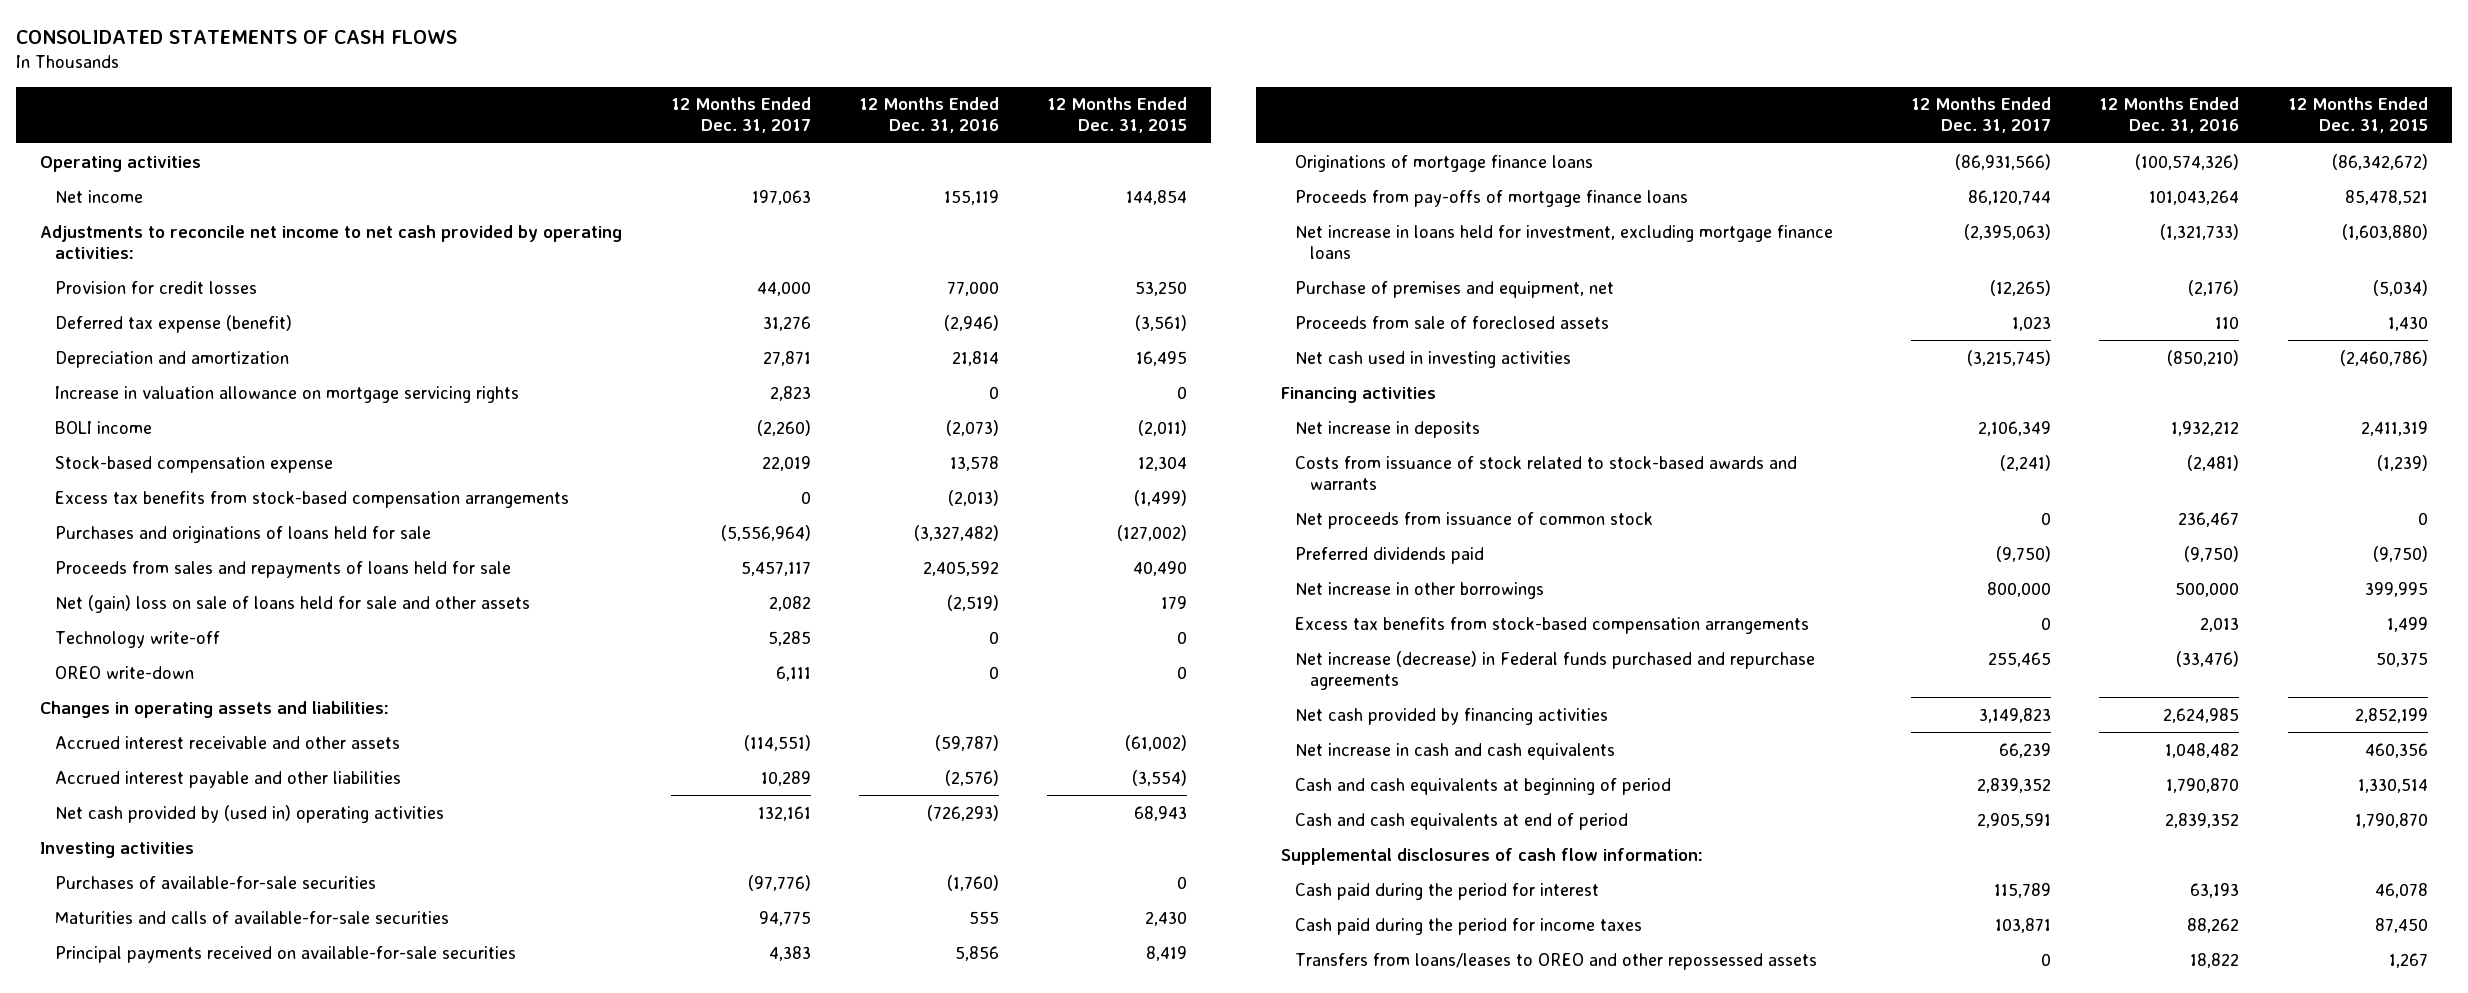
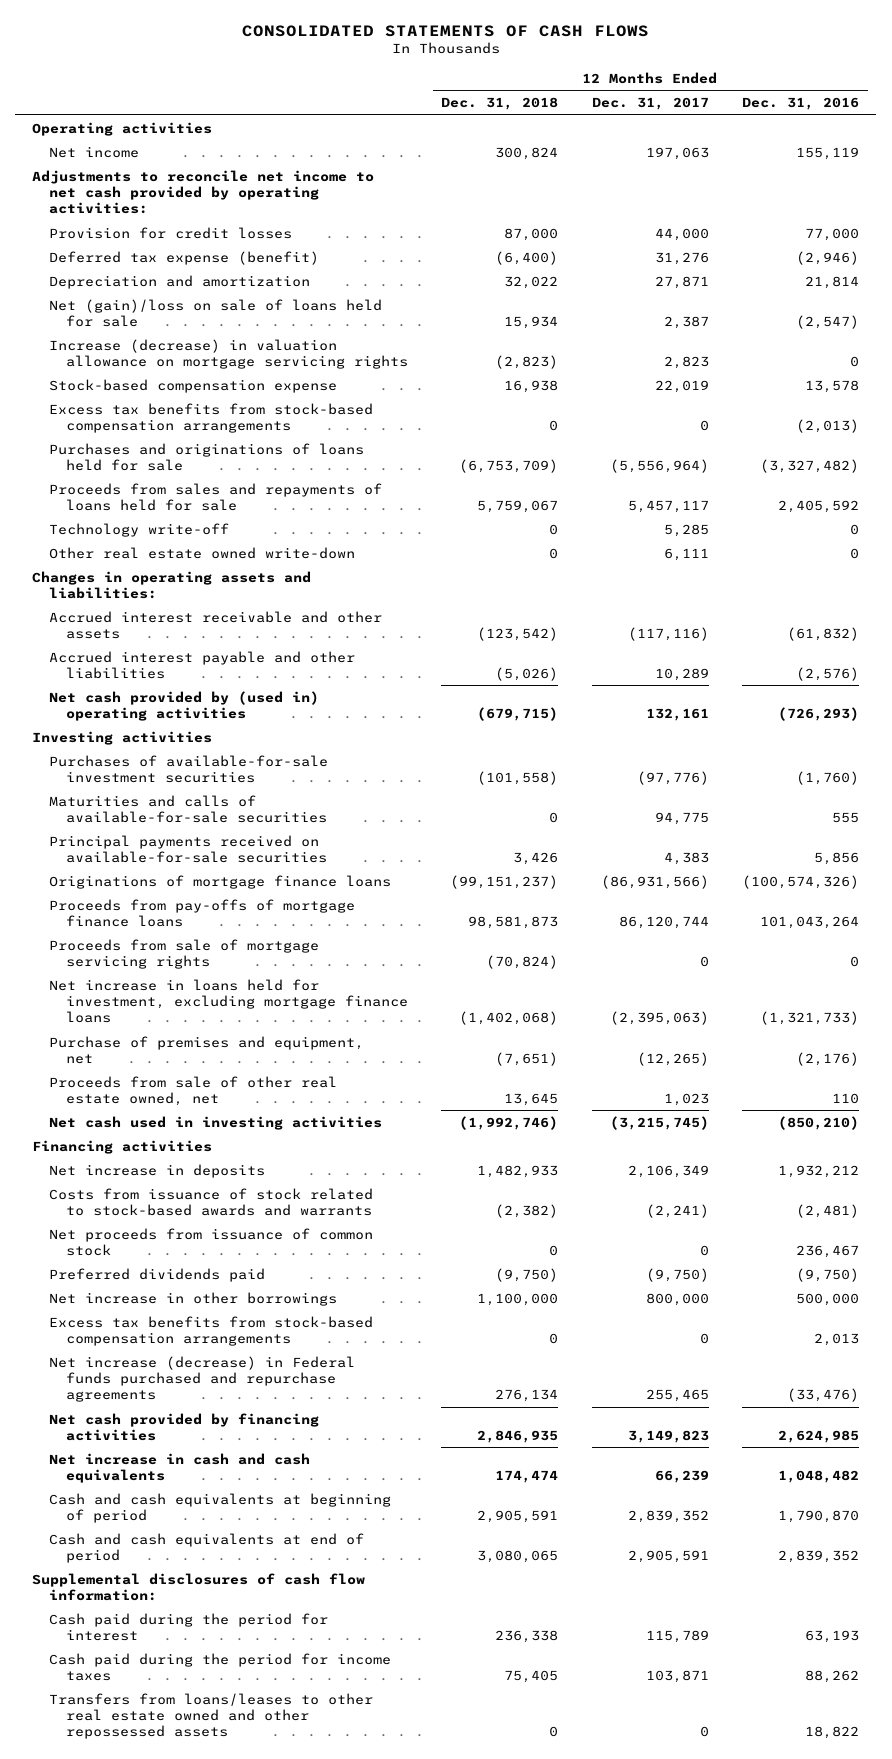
- | 12 Months Ended Dec. 31, 2017 | 12 Months Ended Dec. 31, 2016 | 12 Months Ended Dec. 31, 2015
+ | 12 Months Ended Dec. 31, 2018 | 12 Months Ended Dec. 31, 2017 | 12 Months Ended Dec. 31, 2016
- Increase in valuation allowance on mortgage servicing rights | 2,823 | 0 | 0
- BOLI income | (2,260) | (2,073) | (2,011)
+ Net (gain)/loss on sale of loans held for sale | 15,934 | 2,387 | (2,547)
+ Increase (decrease) in valuation allowance on mortgage servicing rights | (2,823) | 2,823 | 0
- Net (gain) loss on sale of loans held for sale and other assets | 2,082 | (2,519) | 179
- OREO write-down | 6,111 | 0 | 0
+ Other real estate owned write-down | 0 | 6,111 | 0
- Accrued interest receivable and other assets | (114,551) | (59,787) | (61,002)
+ Accrued interest receivable and other assets | (123,542) | (117,116) | (61,832)
- Purchases of available-for-sale securities | (97,776) | (1,760) | 0
+ Purchases of available-for-sale investment securities | (101,558) | (97,776) | (1,760)
+ Proceeds from sale of mortgage servicing rights | (70,824) | 0 | 0
- Proceeds from sale of foreclosed assets | 1,023 | 110 | 1,430
+ Proceeds from sale of other real estate owned, net | 13,645 | 1,023 | 110
- Transfers from loans/leases to OREO and other repossessed assets | 0 | 18,822 | 1,267
+ Transfers from loans/leases to other real estate owned and other repossessed assets | 0 | 0 | 18,822

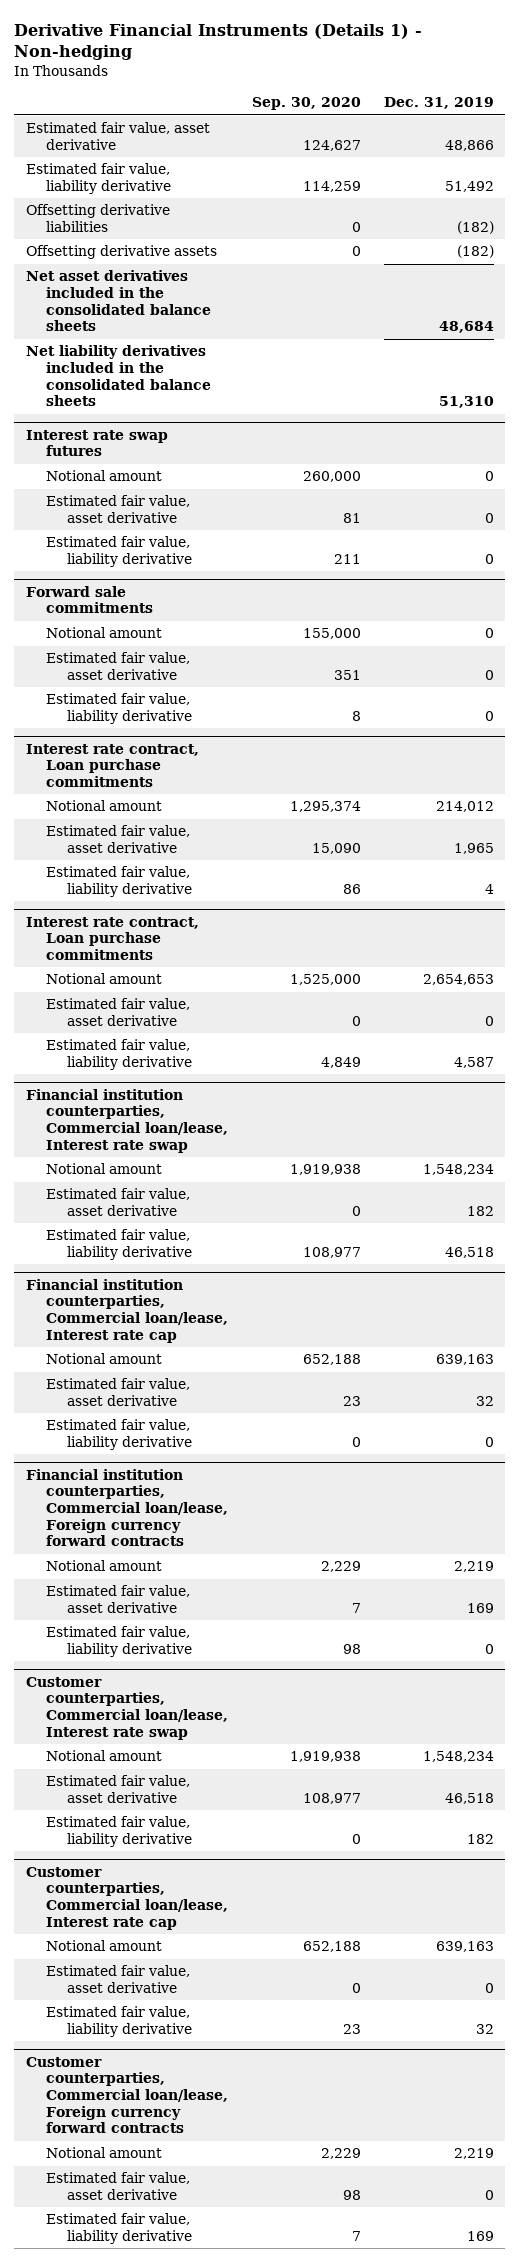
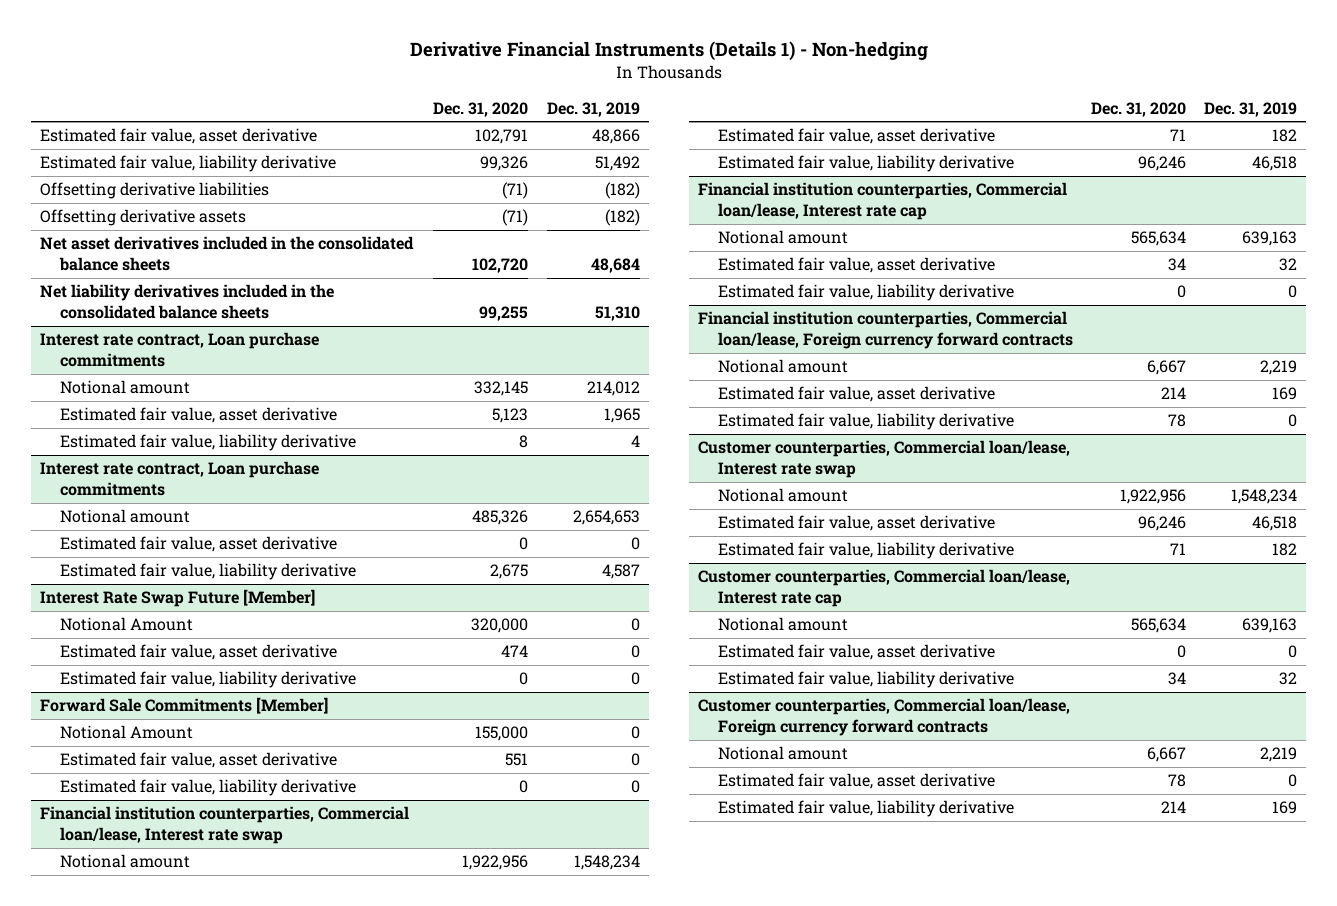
- | Sep. 30, 2020 | Dec. 31, 2019
+ | Dec. 31, 2020 | Dec. 31, 2019
- Interest rate swap futures
- Notional amount | 260,000 | 0
- Estimated fair value, asset derivative | 81 | 0
- Estimated fair value, liability derivative | 211 | 0
- Forward sale commitments
- Notional amount | 155,000 | 0
- Estimated fair value, asset derivative | 351 | 0
- Estimated fair value, liability derivative | 8 | 0
+ Interest Rate Swap Future [Member]
+ Notional Amount | 320,000 | 0
+ Estimated fair value, asset derivative | 474 | 0
+ Estimated fair value, liability derivative | 0 | 0
+ Forward Sale Commitments [Member]
+ Notional Amount | 155,000 | 0
+ Estimated fair value, asset derivative | 551 | 0
+ Estimated fair value, liability derivative | 0 | 0

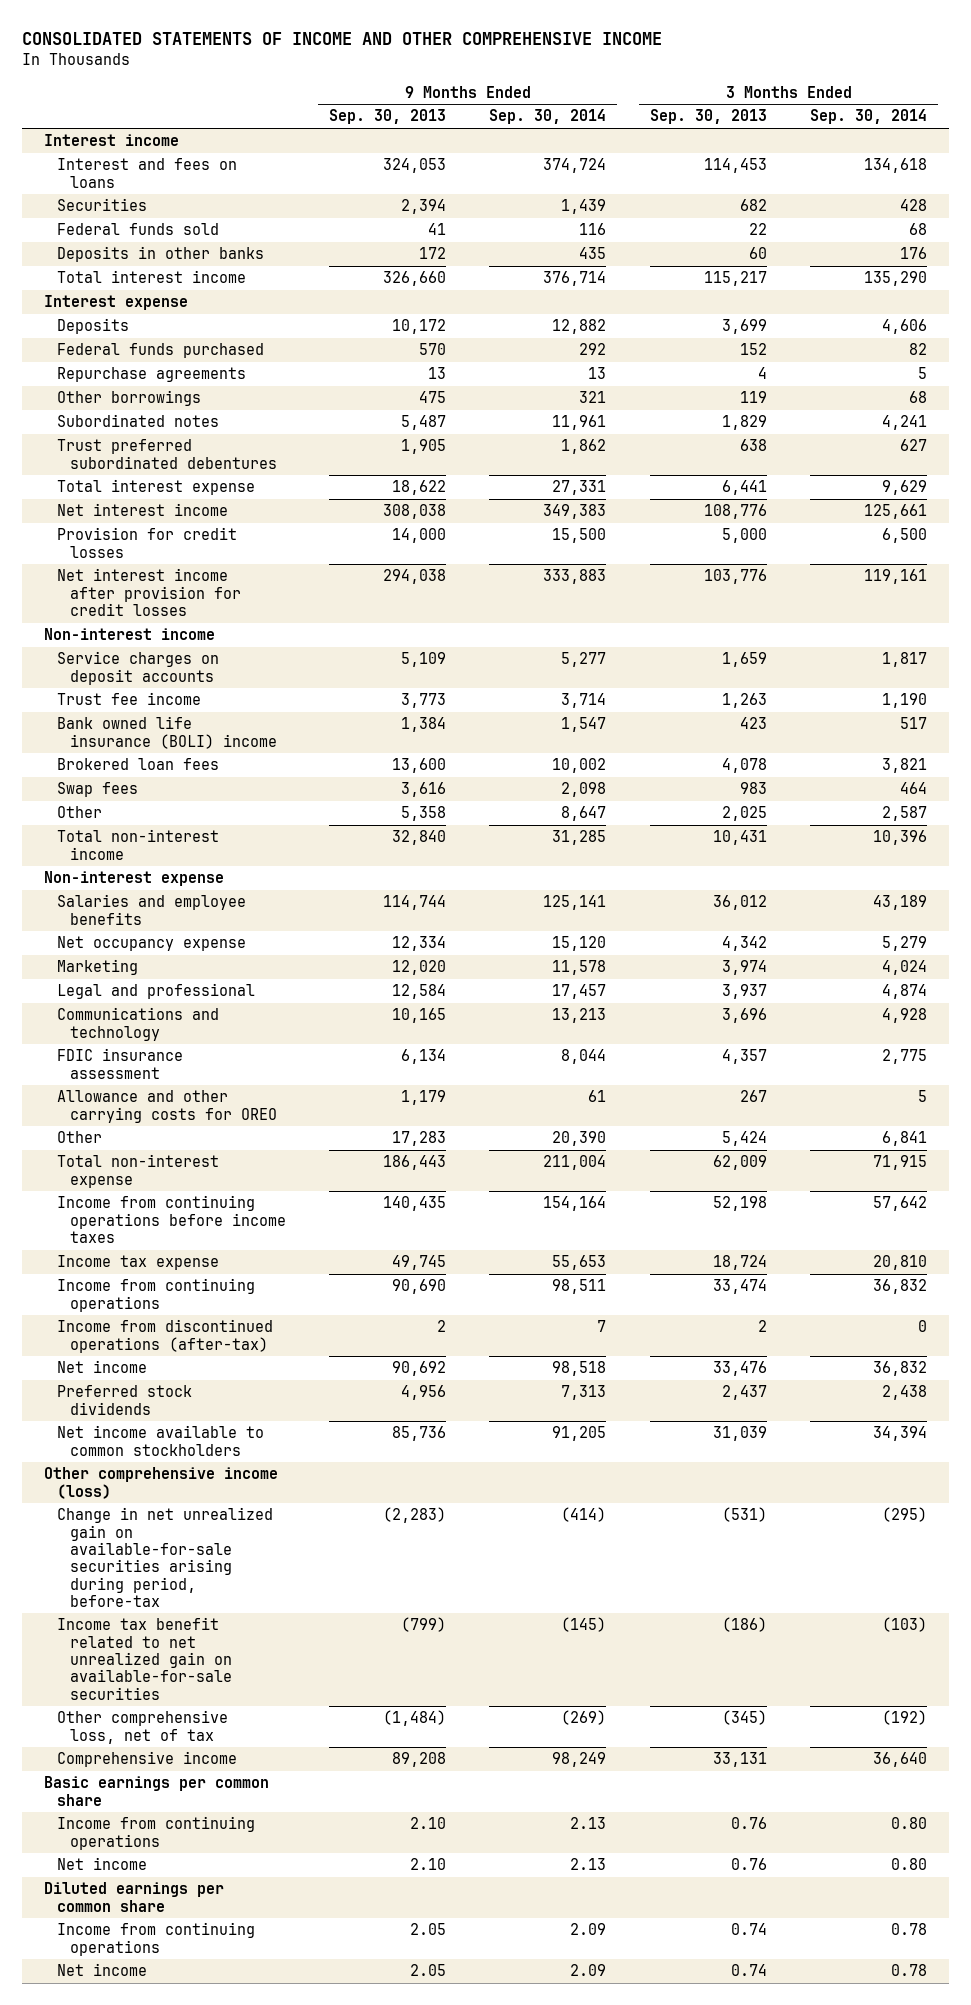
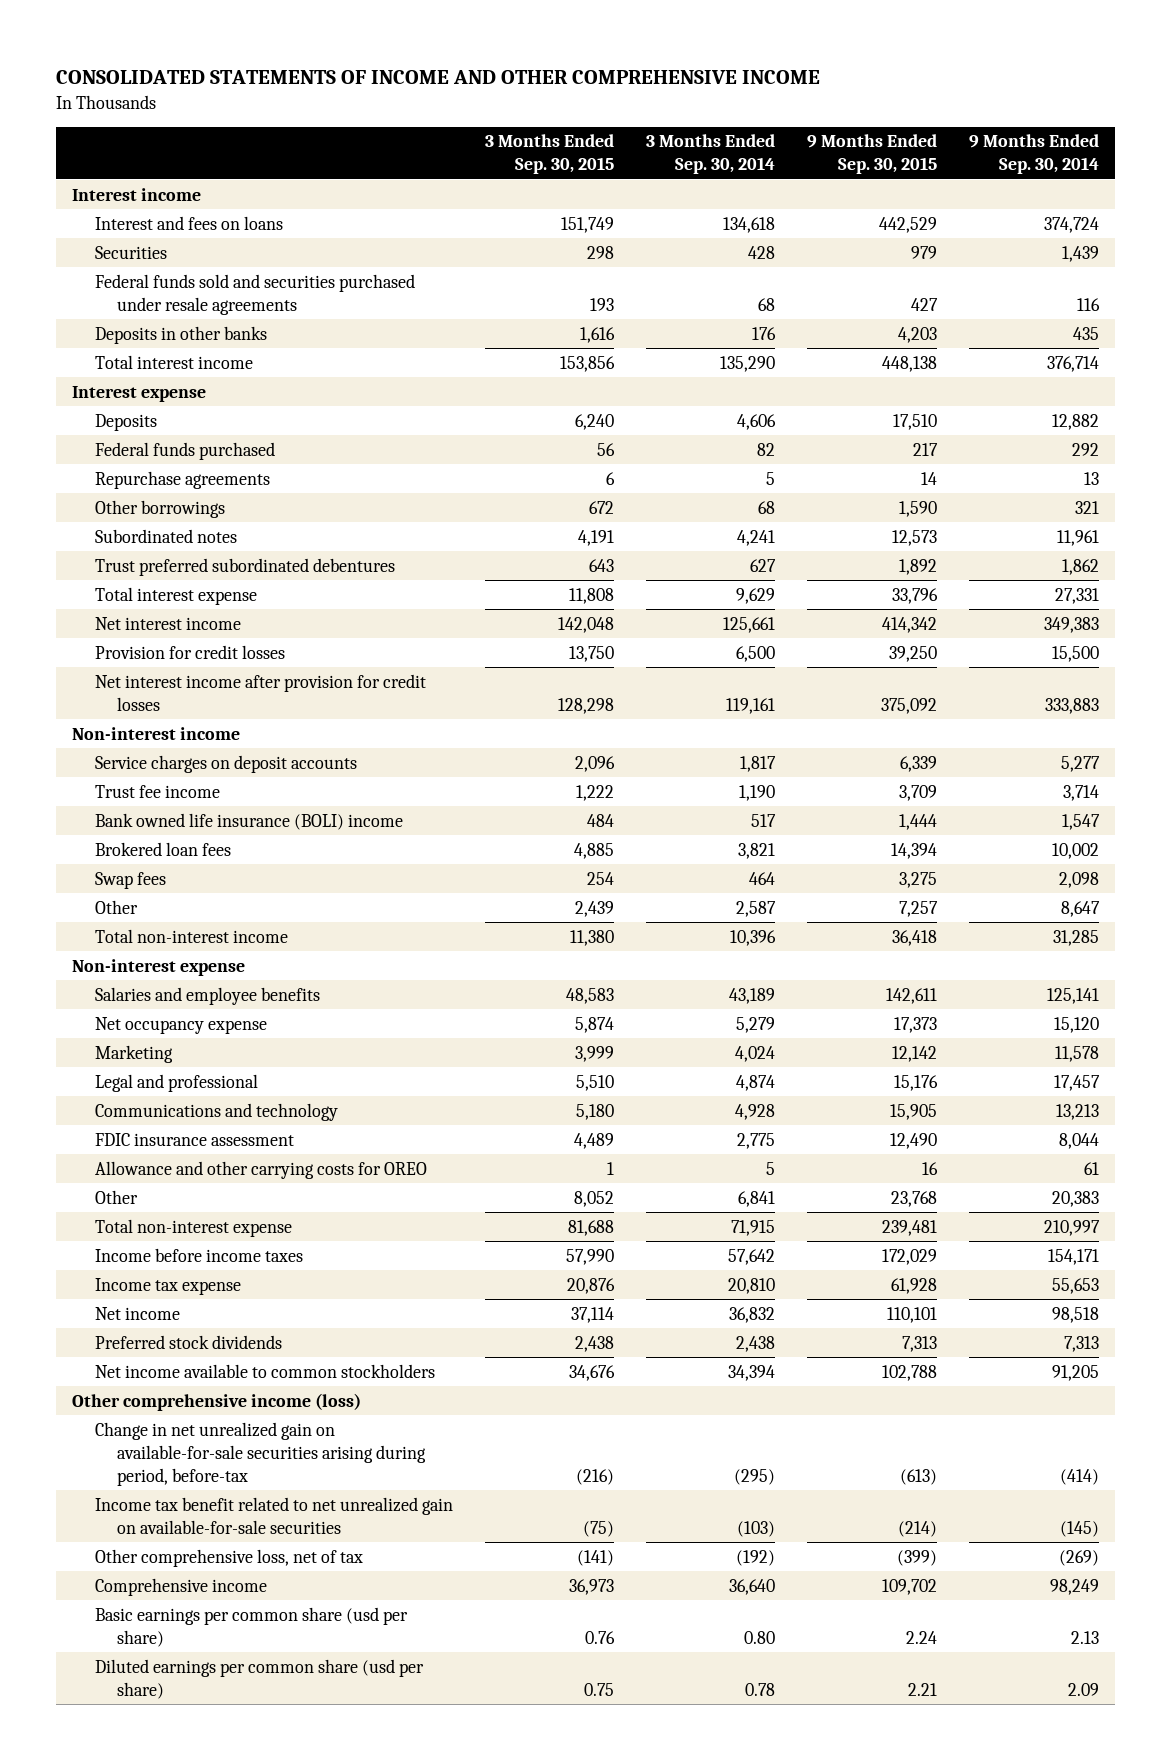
- | 9 Months Ended Sep. 30, 2013 | 9 Months Ended Sep. 30, 2014 | 3 Months Ended Sep. 30, 2013 | 3 Months Ended Sep. 30, 2014
+ | 3 Months Ended Sep. 30, 2015 | 3 Months Ended Sep. 30, 2014 | 9 Months Ended Sep. 30, 2015 | 9 Months Ended Sep. 30, 2014
- Federal funds sold | 41 | 116 | 22 | 68
+ Federal funds sold and securities purchased under resale agreements | 193 | 68 | 427 | 116
- Other | 17,283 | 20,390 | 5,424 | 6,841
- Total non-interest expense | 186,443 | 211,004 | 62,009 | 71,915
- Income from continuing operations before income taxes | 140,435 | 154,164 | 52,198 | 57,642
+ Other | 8,052 | 6,841 | 23,768 | 20,383
+ Total non-interest expense | 81,688 | 71,915 | 239,481 | 210,997
+ Income before income taxes | 57,990 | 57,642 | 172,029 | 154,171
- Income from continuing operations | 90,690 | 98,511 | 33,474 | 36,832
- Income from discontinued operations (after-tax) | 2 | 7 | 2 | 0
- Basic earnings per common share
- Income from continuing operations | 2.10 | 2.13 | 0.76 | 0.80
- Net income | 2.10 | 2.13 | 0.76 | 0.80
- Diluted earnings per common share
- Income from continuing operations | 2.05 | 2.09 | 0.74 | 0.78
- Net income | 2.05 | 2.09 | 0.74 | 0.78
+ Basic earnings per common share (usd per share) | 0.76 | 0.80 | 2.24 | 2.13
+ Diluted earnings per common share (usd per share) | 0.75 | 0.78 | 2.21 | 2.09

